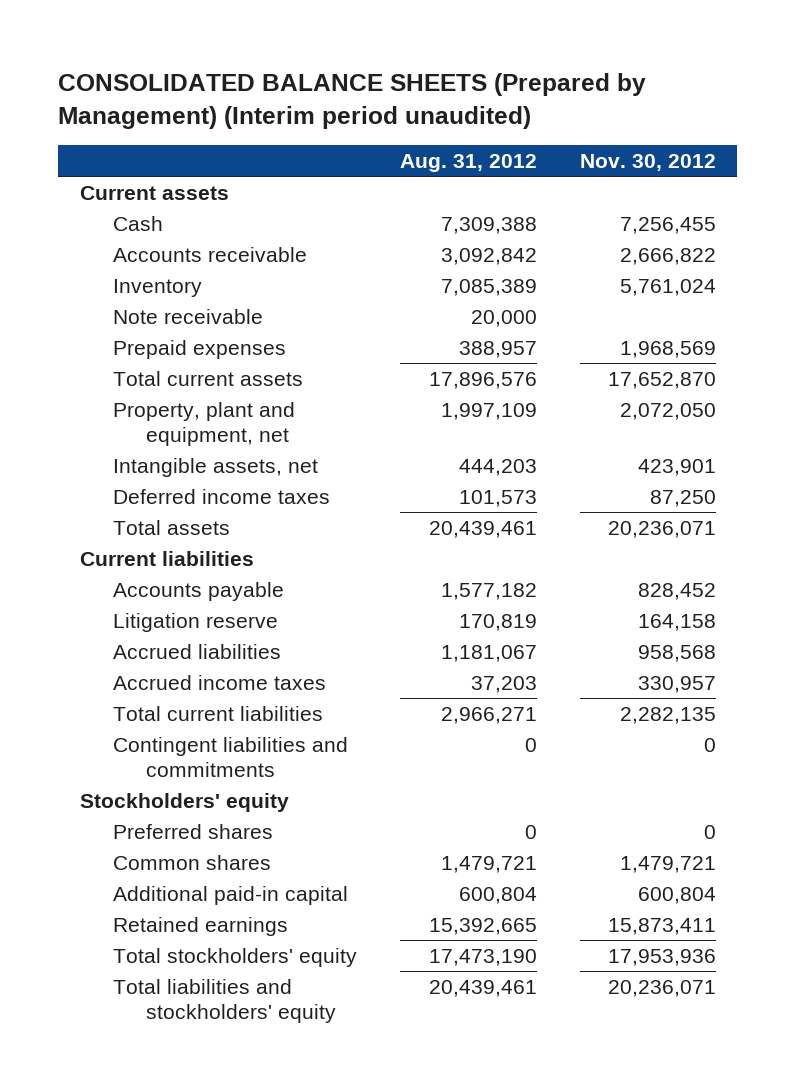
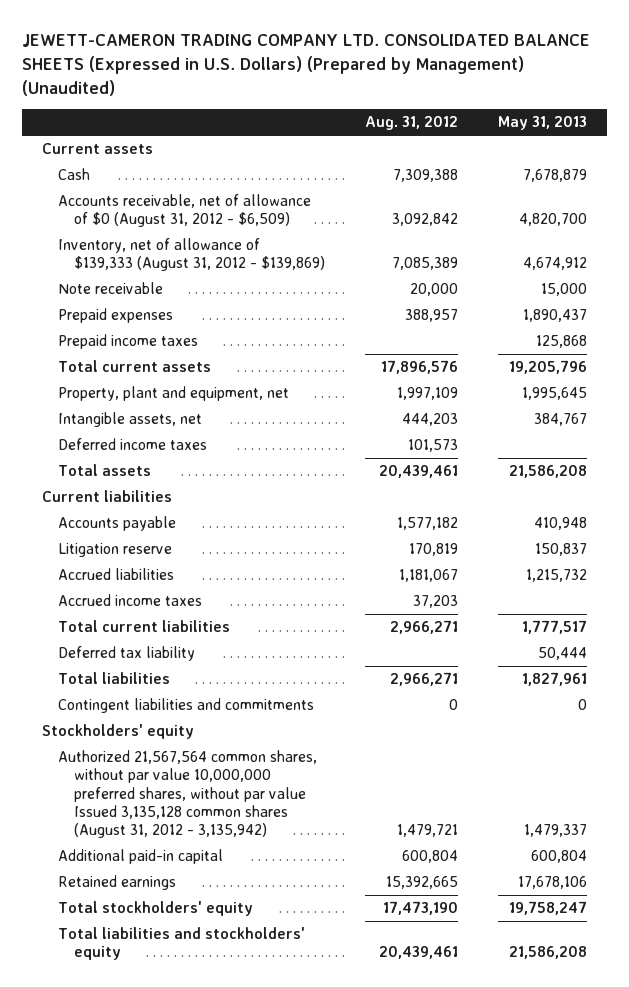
- CONSOLIDATED BALANCE SHEETS (Prepared by Management) (Interim period unaudited)
+ JEWETT-CAMERON TRADING COMPANY LTD. CONSOLIDATED BALANCE SHEETS (Expressed in U.S. Dollars) (Prepared by Management) (Unaudited)
- | Aug. 31, 2012 | Nov. 30, 2012
+ | Aug. 31, 2012 | May 31, 2013
- Accounts receivable | 3,092,842 | 2,666,822
- Inventory | 7,085,389 | 5,761,024
+ Accounts receivable, net of allowance of $0 (August 31, 2012 - $6,509) | 3,092,842 | 4,820,700
+ Inventory, net of allowance of $139,333 (August 31, 2012 - $139,869) | 7,085,389 | 4,674,912
+ Prepaid income taxes | | 125,868
+ Deferred tax liability | | 50,444
+ Total liabilities | 2,966,271 | 1,827,961
- Preferred shares | 0 | 0
- Common shares | 1,479,721 | 1,479,721
+ Authorized 21,567,564 common shares, without par value 10,000,000 preferred shares, without par value Issued 3,135,128 common shares (August 31, 2012 - 3,135,942) | 1,479,721 | 1,479,337

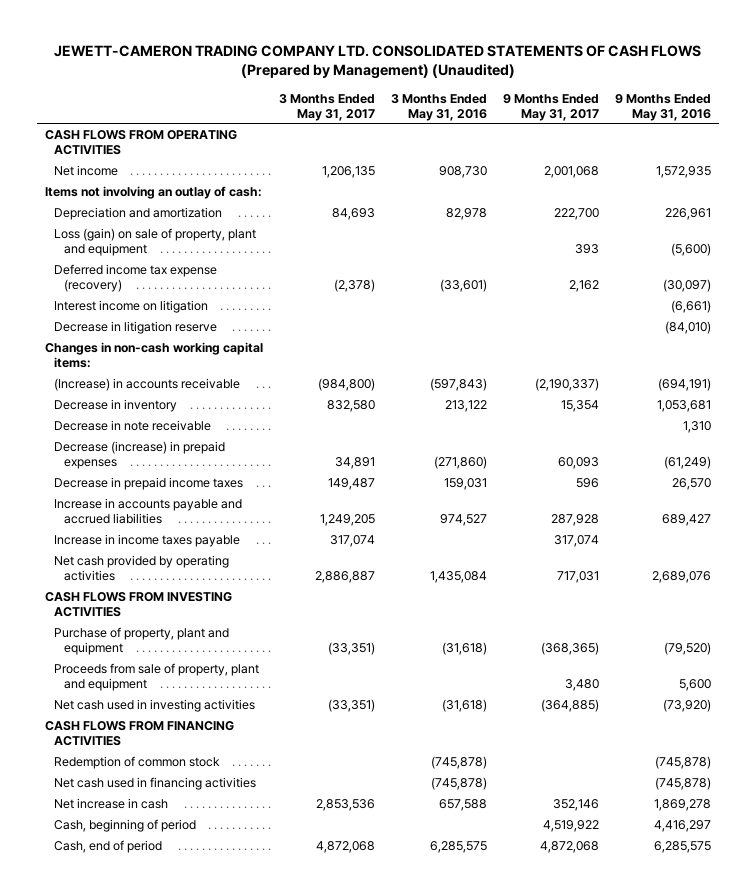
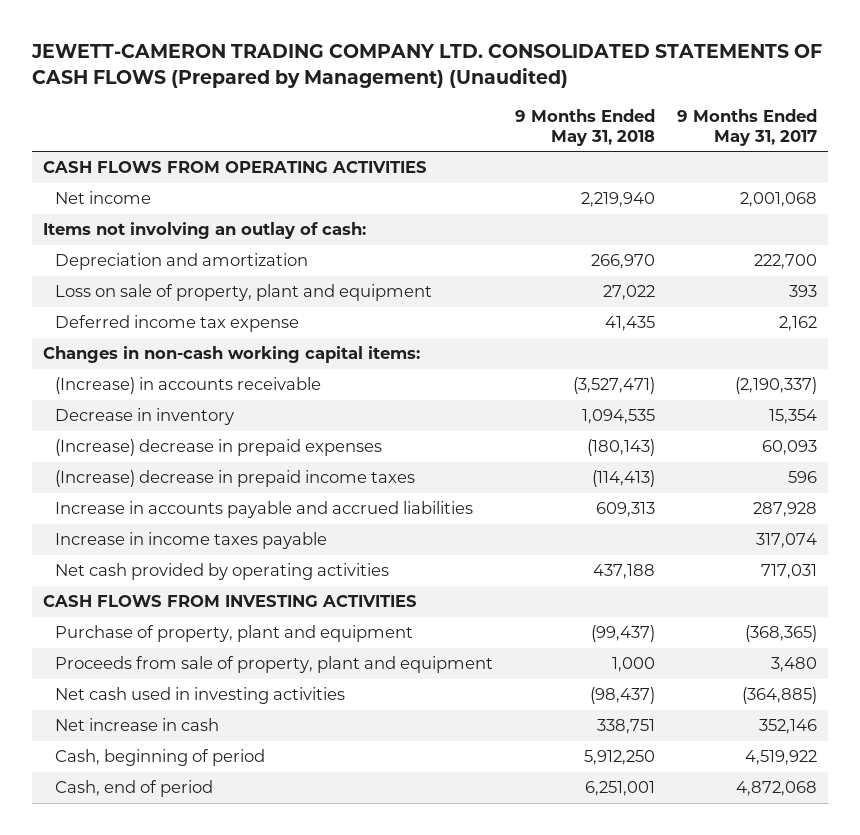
- | 3 Months Ended May 31, 2017 | 3 Months Ended May 31, 2016 | 9 Months Ended May 31, 2017 | 9 Months Ended May 31, 2016
+ | 9 Months Ended May 31, 2018 | 9 Months Ended May 31, 2017
- Loss (gain) on sale of property, plant and equipment | | | 393 | (5,600)
- Deferred income tax expense (recovery) | (2,378) | (33,601) | 2,162 | (30,097)
- Interest income on litigation | | | | (6,661)
- Decrease in litigation reserve | | | | (84,010)
+ Loss on sale of property, plant and equipment | 27,022 | 393
+ Deferred income tax expense | 41,435 | 2,162
- Decrease in note receivable | | | | 1,310
- Decrease (increase) in prepaid expenses | 34,891 | (271,860) | 60,093 | (61,249)
- Decrease in prepaid income taxes | 149,487 | 159,031 | 596 | 26,570
+ (Increase) decrease in prepaid expenses | (180,143) | 60,093
+ (Increase) decrease in prepaid income taxes | (114,413) | 596
- CASH FLOWS FROM FINANCING ACTIVITIES
- Redemption of common stock | | (745,878) | | (745,878)
- Net cash used in financing activities | | (745,878) | | (745,878)

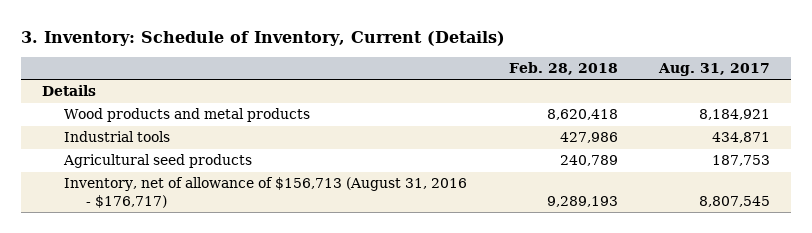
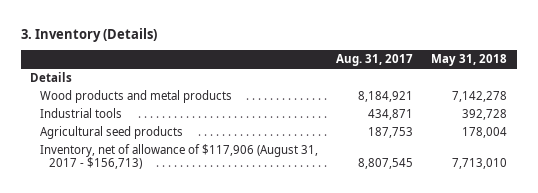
- 3. Inventory: Schedule of Inventory, Current (Details)
+ 3. Inventory (Details)
- | Feb. 28, 2018 | Aug. 31, 2017
+ | Aug. 31, 2017 | May 31, 2018
- Inventory, net of allowance of $156,713 (August 31, 2016 - $176,717) | 9,289,193 | 8,807,545
+ Inventory, net of allowance of $117,906 (August 31, 2017 - $156,713) | 8,807,545 | 7,713,010

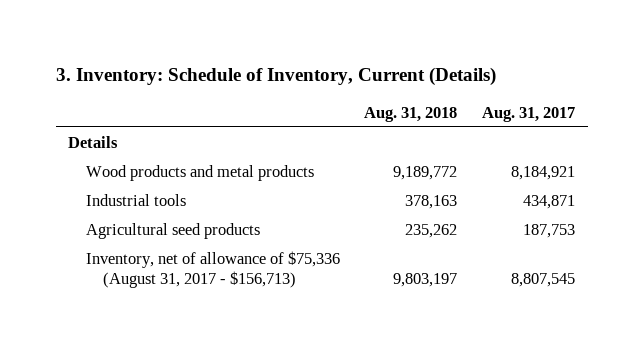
- 3. Inventory (Details)
+ 3. Inventory: Schedule of Inventory, Current (Details)
- | Aug. 31, 2017 | May 31, 2018
+ | Aug. 31, 2018 | Aug. 31, 2017
- Inventory, net of allowance of $117,906 (August 31, 2017 - $156,713) | 8,807,545 | 7,713,010
+ Inventory, net of allowance of $75,336 (August 31, 2017 - $156,713) | 9,803,197 | 8,807,545

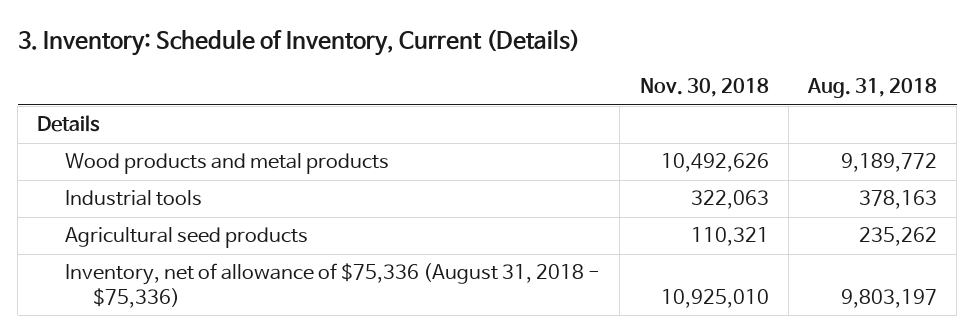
- | Aug. 31, 2018 | Aug. 31, 2017
+ | Nov. 30, 2018 | Aug. 31, 2018
- Inventory, net of allowance of $75,336 (August 31, 2017 - $156,713) | 9,803,197 | 8,807,545
+ Inventory, net of allowance of $75,336 (August 31, 2018 - $75,336) | 10,925,010 | 9,803,197

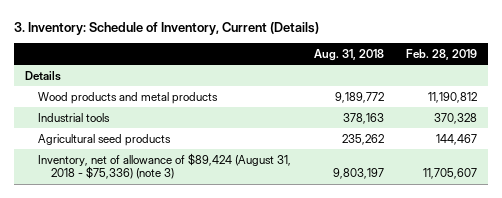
- | Nov. 30, 2018 | Aug. 31, 2018
+ | Aug. 31, 2018 | Feb. 28, 2019
- Inventory, net of allowance of $75,336 (August 31, 2018 - $75,336) | 10,925,010 | 9,803,197
+ Inventory, net of allowance of $89,424 (August 31, 2018 - $75,336) (note 3) | 9,803,197 | 11,705,607

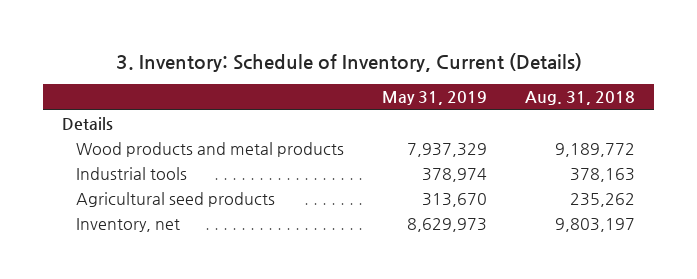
- | Aug. 31, 2018 | Feb. 28, 2019
+ | May 31, 2019 | Aug. 31, 2018
- Inventory, net of allowance of $89,424 (August 31, 2018 - $75,336) (note 3) | 9,803,197 | 11,705,607
+ Inventory, net | 8,629,973 | 9,803,197

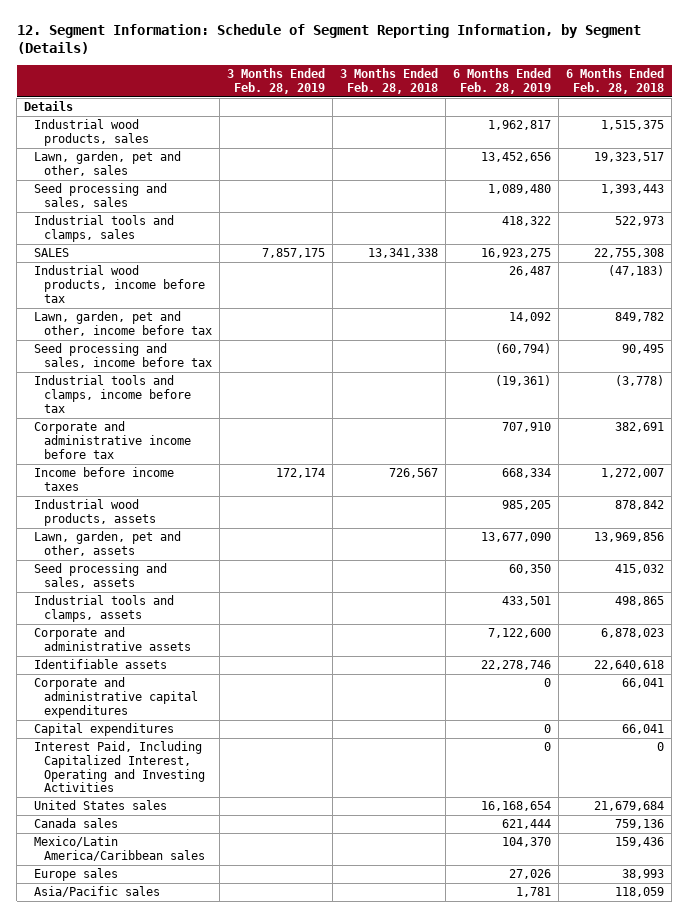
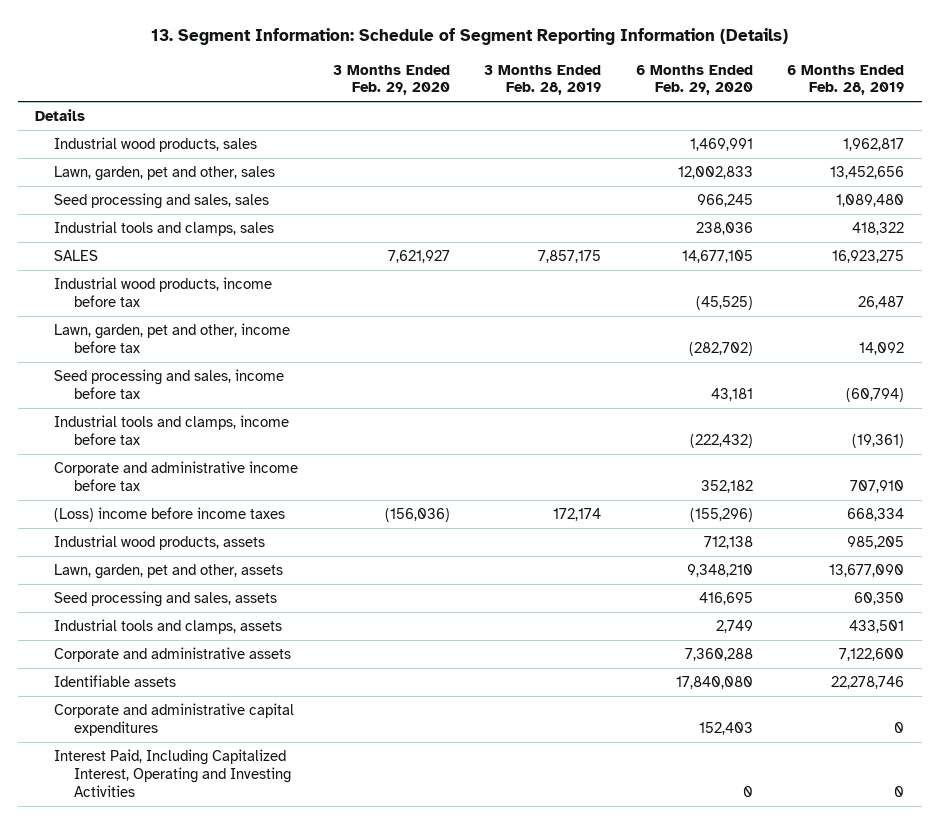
- 12. Segment Information: Schedule of Segment Reporting Information, by Segment (Details)
+ 13. Segment Information: Schedule of Segment Reporting Information (Details)
- | 3 Months Ended Feb. 28, 2019 | 3 Months Ended Feb. 28, 2018 | 6 Months Ended Feb. 28, 2019 | 6 Months Ended Feb. 28, 2018
+ | 3 Months Ended Feb. 29, 2020 | 3 Months Ended Feb. 28, 2019 | 6 Months Ended Feb. 29, 2020 | 6 Months Ended Feb. 28, 2019
- Income before income taxes | 172,174 | 726,567 | 668,334 | 1,272,007
+ (Loss) income before income taxes | (156,036) | 172,174 | (155,296) | 668,334
- Capital expenditures | | | 0 | 66,041
- United States sales | | | 16,168,654 | 21,679,684
- Canada sales | | | 621,444 | 759,136
- Mexico/Latin America/Caribbean sales | | | 104,370 | 159,436
- Europe sales | | | 27,026 | 38,993
- Asia/Pacific sales | | | 1,781 | 118,059

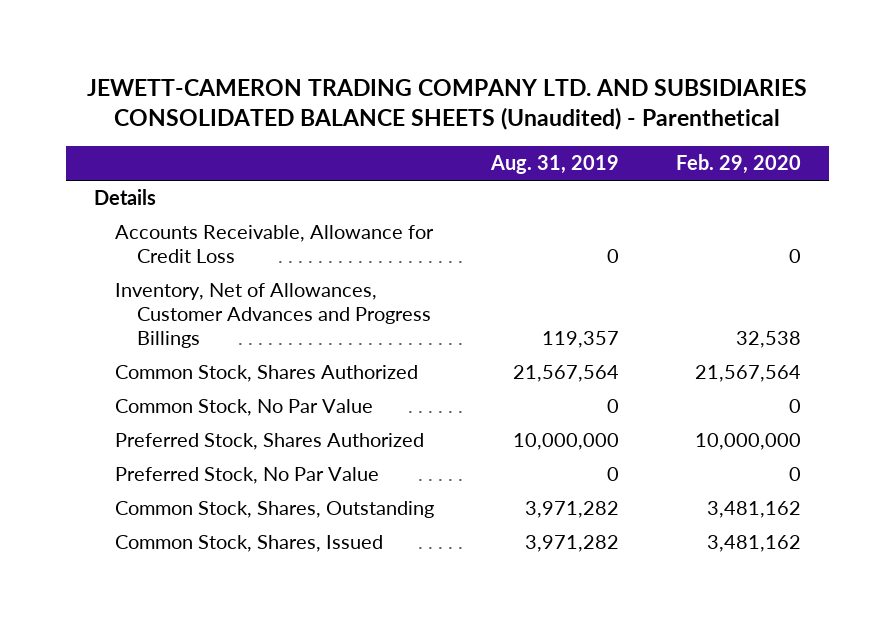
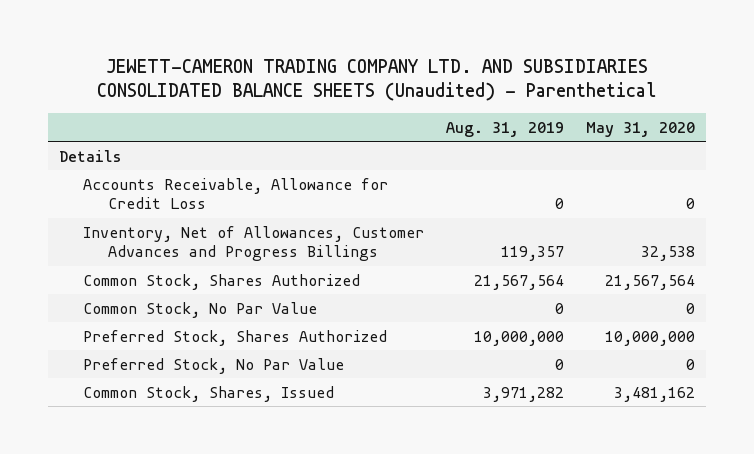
- | Aug. 31, 2019 | Feb. 29, 2020
+ | Aug. 31, 2019 | May 31, 2020
- Common Stock, Shares, Outstanding | 3,971,282 | 3,481,162

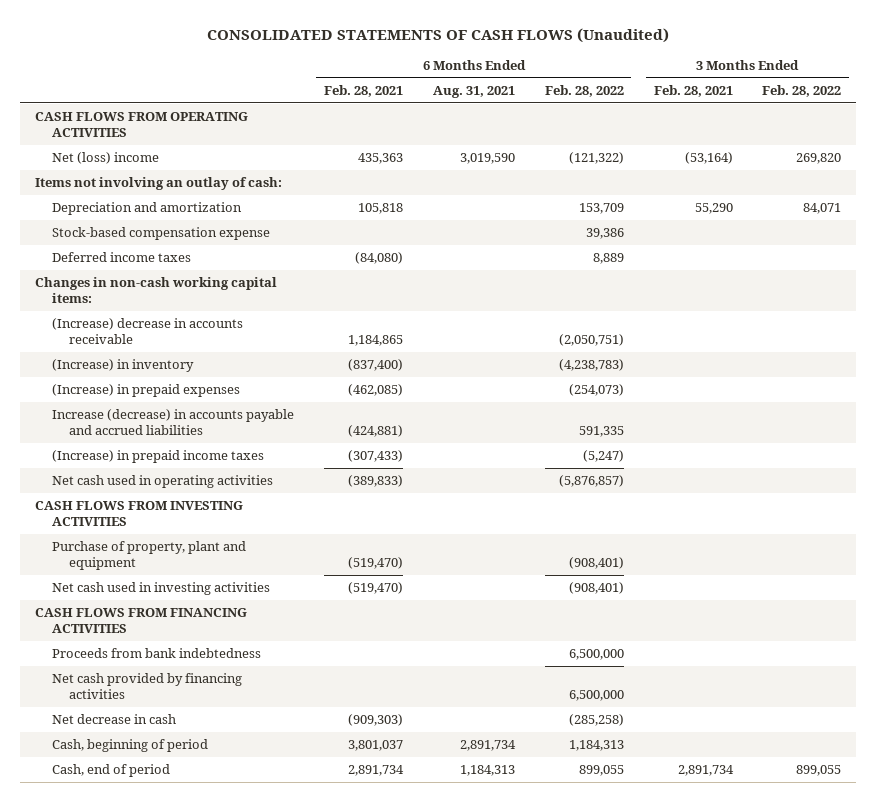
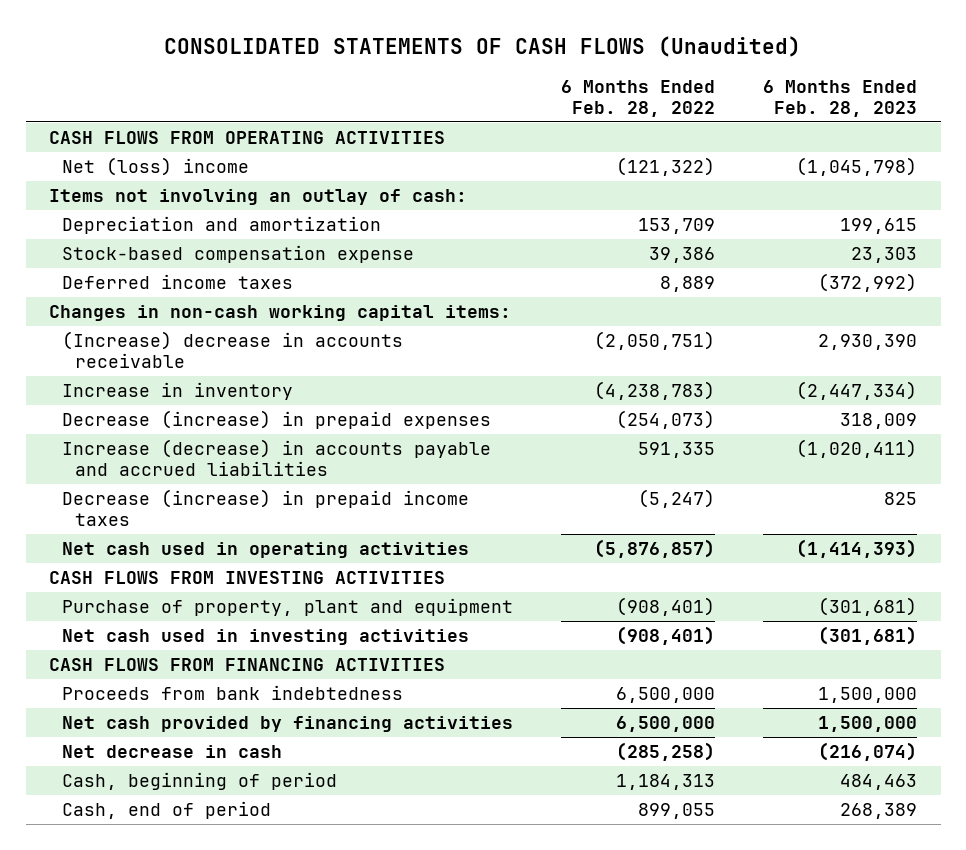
- | 6 Months Ended Feb. 28, 2021 | 6 Months Ended Aug. 31, 2021 | 6 Months Ended Feb. 28, 2022 | 3 Months Ended Feb. 28, 2021 | 3 Months Ended Feb. 28, 2022
+ | 6 Months Ended Feb. 28, 2022 | 6 Months Ended Feb. 28, 2023
- (Increase) in inventory | (837,400) | | (4,238,783) | |
- (Increase) in prepaid expenses | (462,085) | | (254,073) | |
+ Increase in inventory | (4,238,783) | (2,447,334)
+ Decrease (increase) in prepaid expenses | (254,073) | 318,009
- (Increase) in prepaid income taxes | (307,433) | | (5,247) | |
+ Decrease (increase) in prepaid income taxes | (5,247) | 825

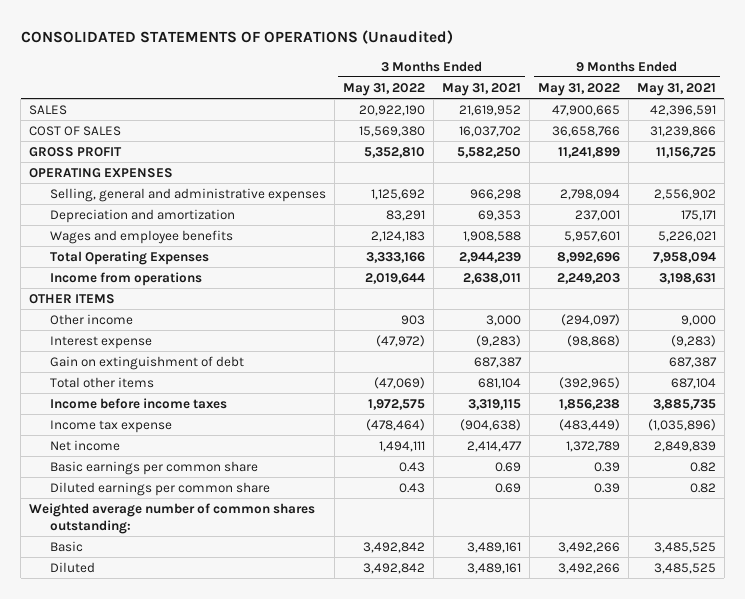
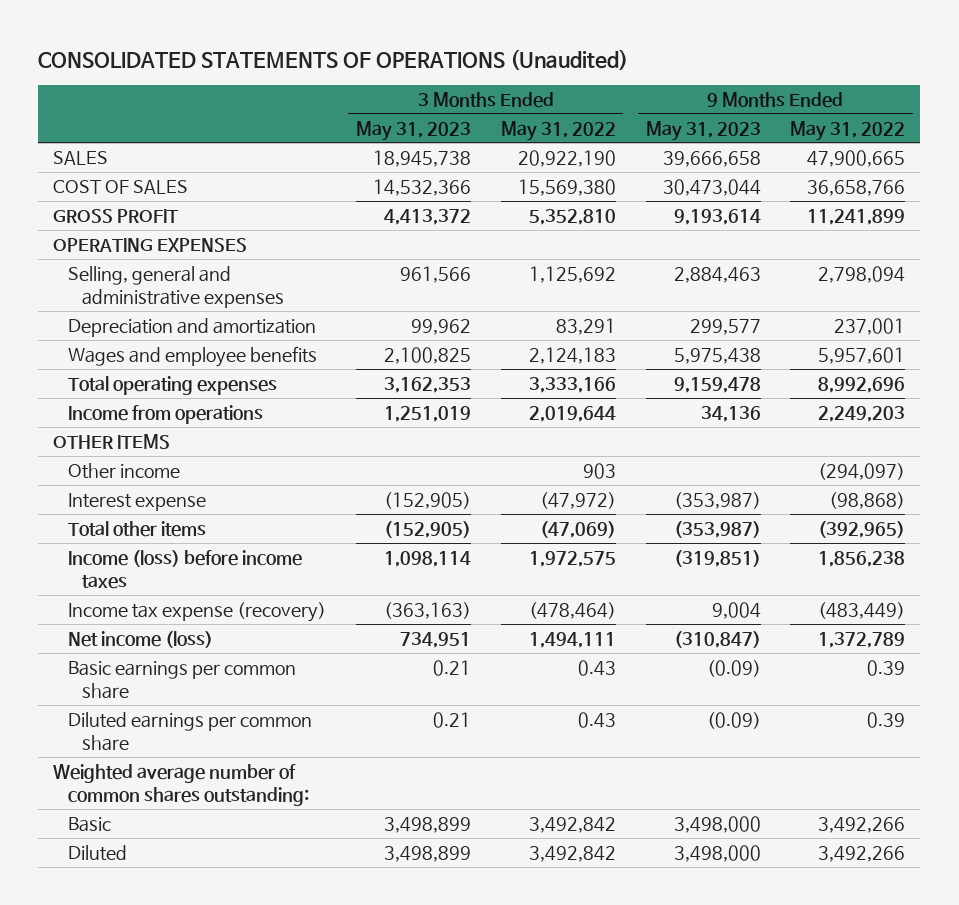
- | 3 Months Ended May 31, 2022 | 3 Months Ended May 31, 2021 | 9 Months Ended May 31, 2022 | 9 Months Ended May 31, 2021
+ | 3 Months Ended May 31, 2023 | 3 Months Ended May 31, 2022 | 9 Months Ended May 31, 2023 | 9 Months Ended May 31, 2022
- Total Operating Expenses | 3,333,166 | 2,944,239 | 8,992,696 | 7,958,094
+ Total operating expenses | 3,162,353 | 3,333,166 | 9,159,478 | 8,992,696
- Gain on extinguishment of debt | | 687,387 | | 687,387
- Income before income taxes | 1,972,575 | 3,319,115 | 1,856,238 | 3,885,735
- Income tax expense | (478,464) | (904,638) | (483,449) | (1,035,896)
- Net income | 1,494,111 | 2,414,477 | 1,372,789 | 2,849,839
+ Income (loss) before income taxes | 1,098,114 | 1,972,575 | (319,851) | 1,856,238
+ Income tax expense (recovery) | (363,163) | (478,464) | 9,004 | (483,449)
+ Net income (loss) | 734,951 | 1,494,111 | (310,847) | 1,372,789

